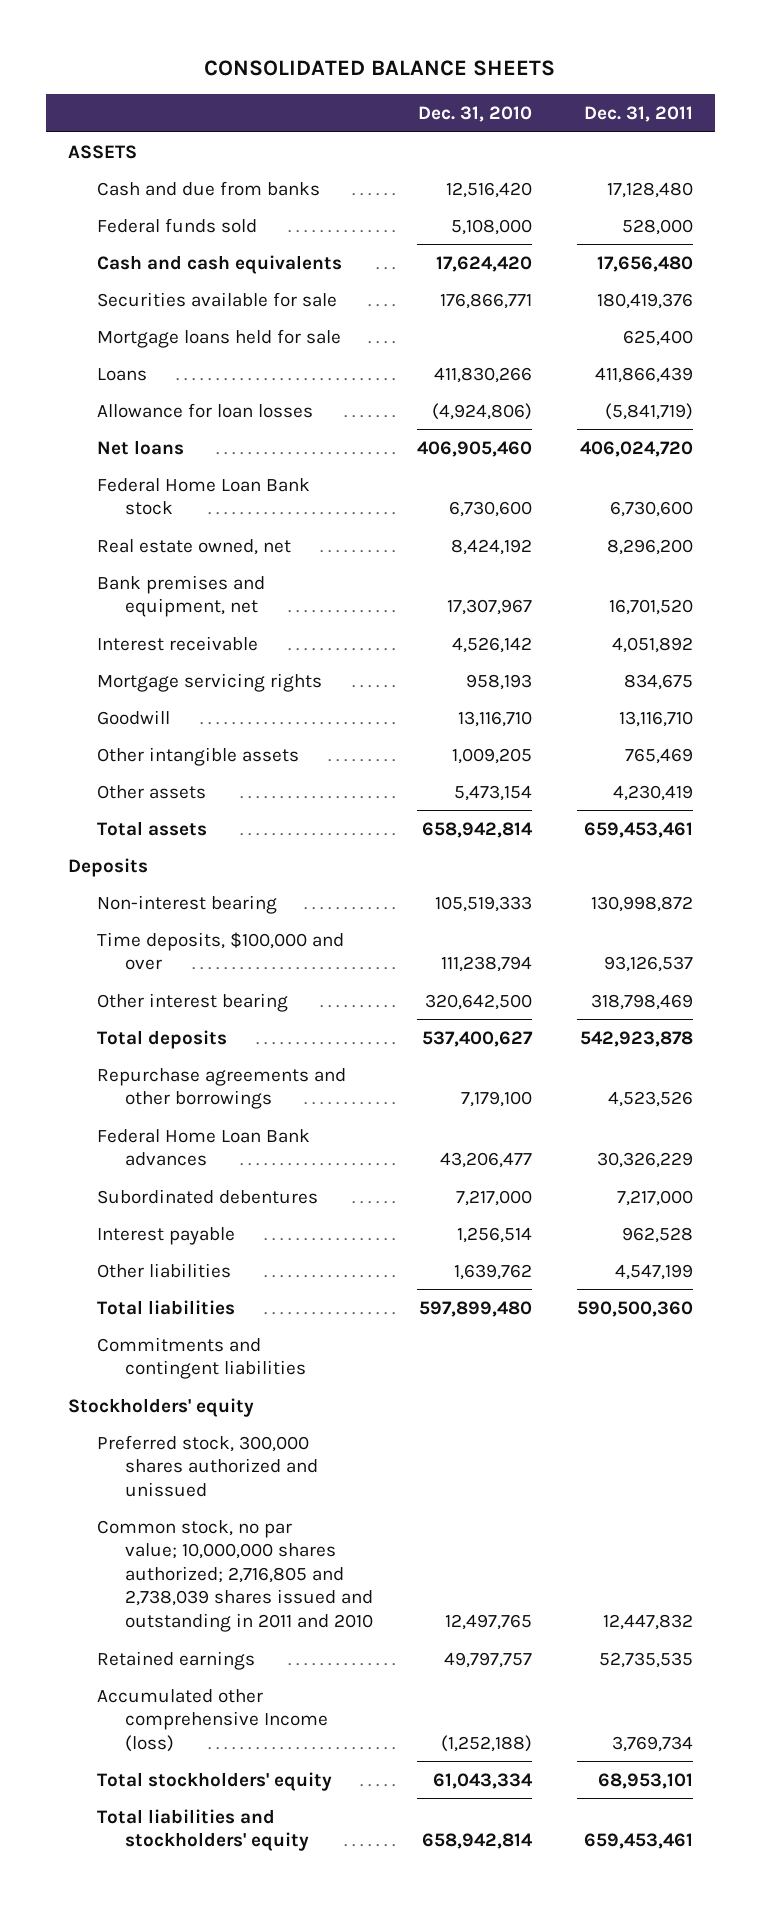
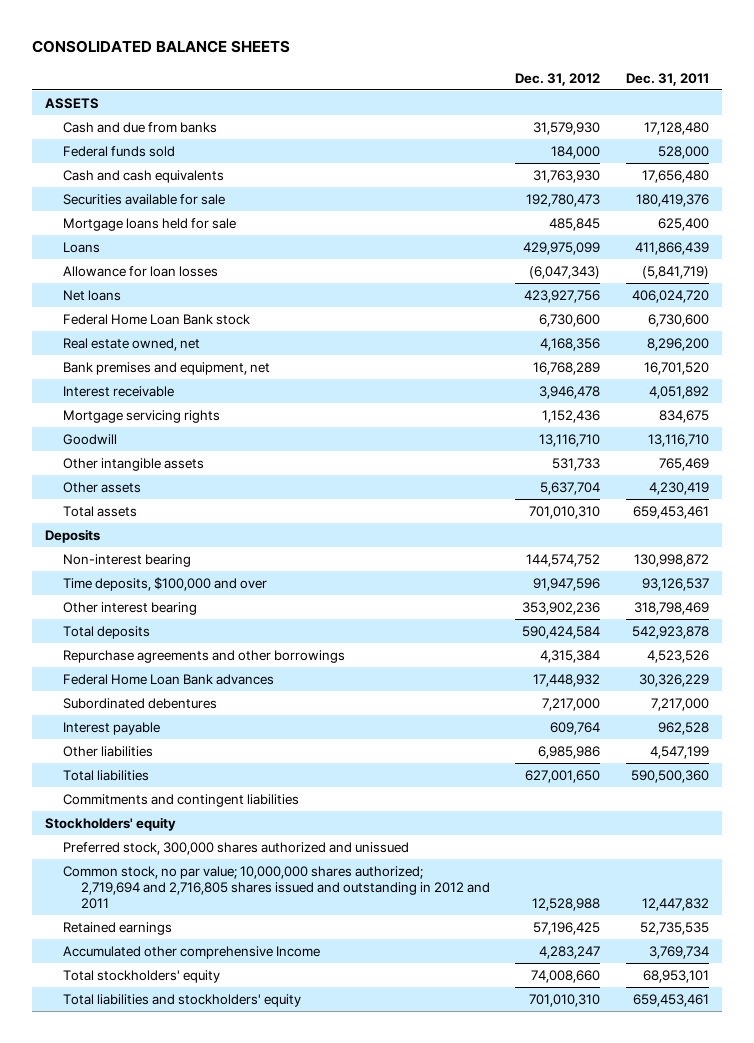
- | Dec. 31, 2010 | Dec. 31, 2011
+ | Dec. 31, 2012 | Dec. 31, 2011
- Common stock, no par value; 10,000,000 shares authorized; 2,716,805 and 2,738,039 shares issued and outstanding in 2011 and 2010 | 12,497,765 | 12,447,832
+ Common stock, no par value; 10,000,000 shares authorized; 2,719,694 and 2,716,805 shares issued and outstanding in 2012 and 2011 | 12,528,988 | 12,447,832
- Accumulated other comprehensive Income (loss) | (1,252,188) | 3,769,734
+ Accumulated other comprehensive Income | 4,283,247 | 3,769,734

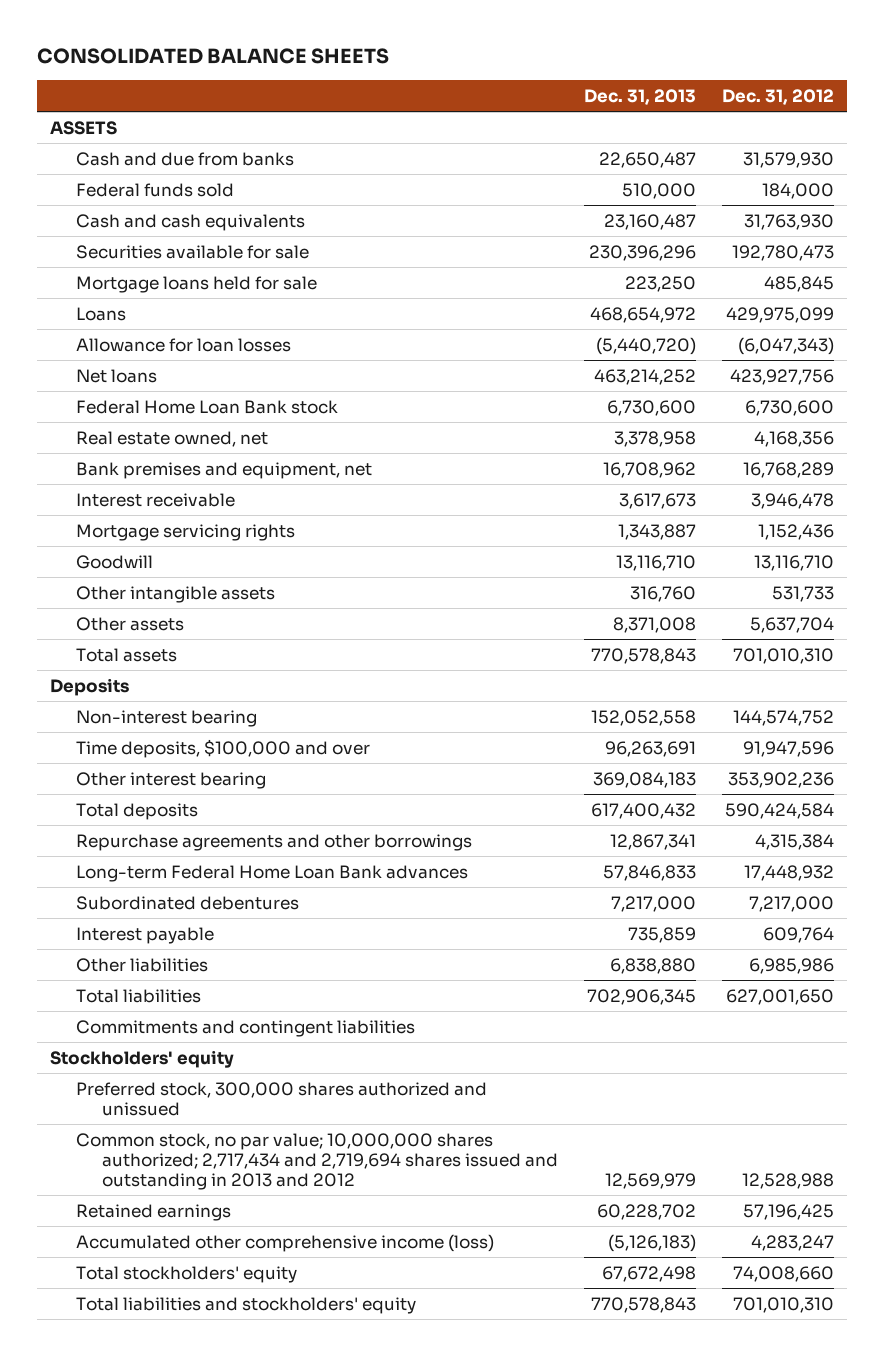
- | Dec. 31, 2012 | Dec. 31, 2011
+ | Dec. 31, 2013 | Dec. 31, 2012
- Federal Home Loan Bank advances | 17,448,932 | 30,326,229
+ Long-term Federal Home Loan Bank advances | 57,846,833 | 17,448,932
- Common stock, no par value; 10,000,000 shares authorized; 2,719,694 and 2,716,805 shares issued and outstanding in 2012 and 2011 | 12,528,988 | 12,447,832
+ Common stock, no par value; 10,000,000 shares authorized; 2,717,434 and 2,719,694 shares issued and outstanding in 2013 and 2012 | 12,569,979 | 12,528,988
- Accumulated other comprehensive Income | 4,283,247 | 3,769,734
+ Accumulated other comprehensive income (loss) | (5,126,183) | 4,283,247

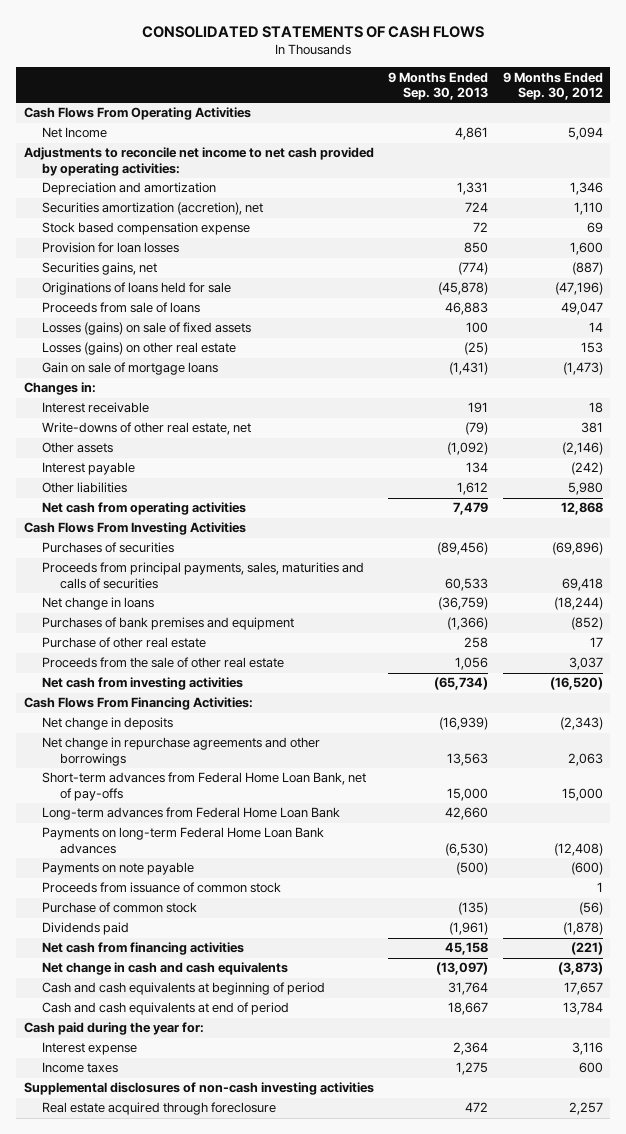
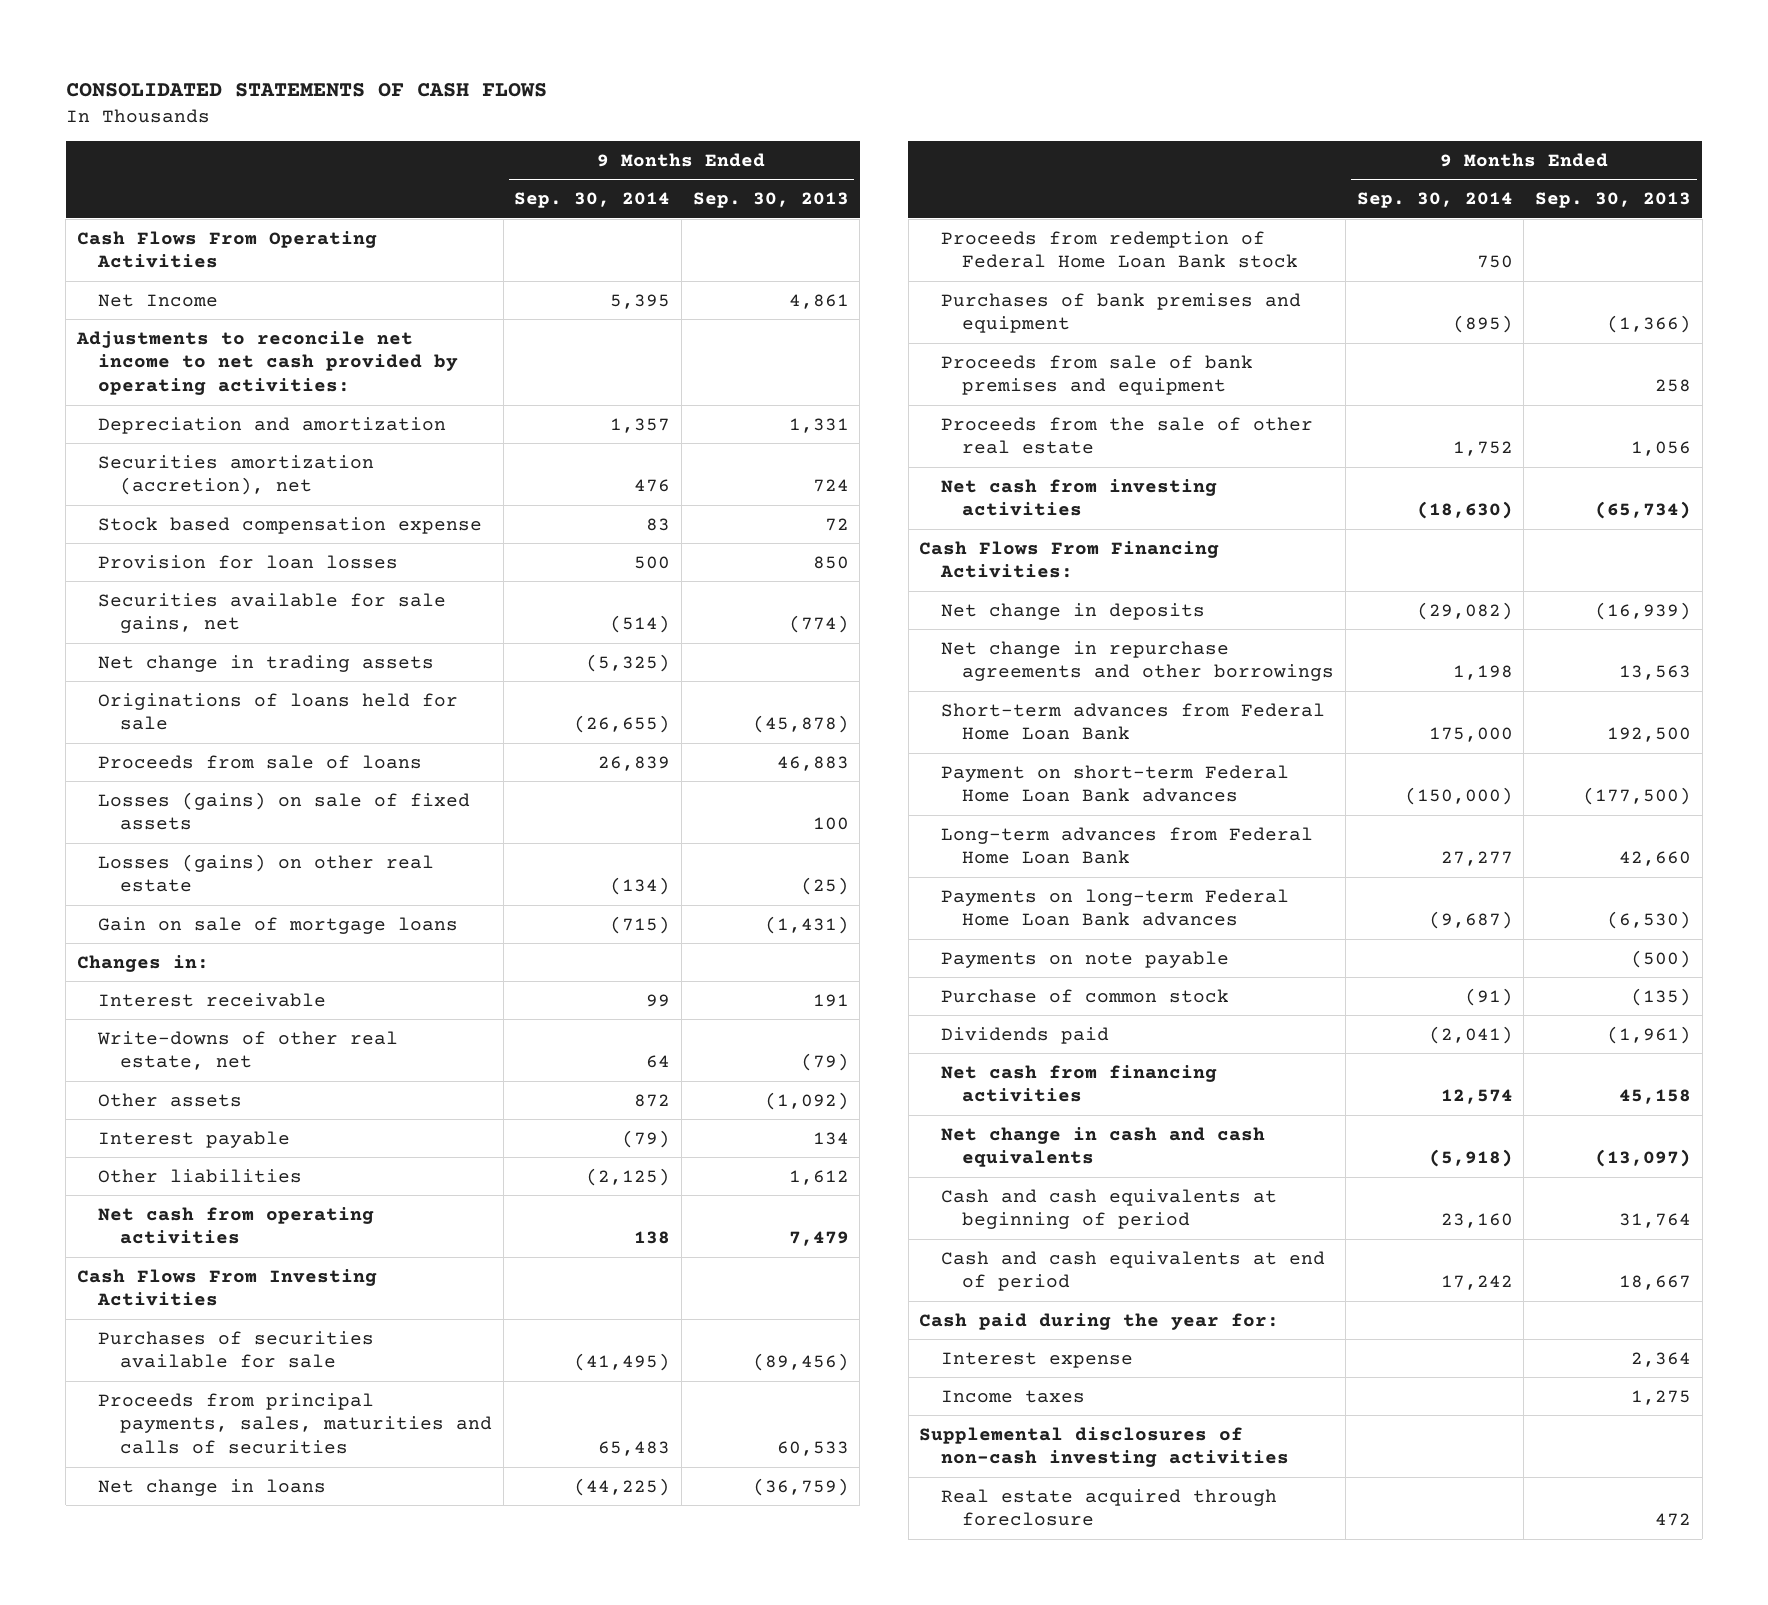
- | 9 Months Ended Sep. 30, 2013 | 9 Months Ended Sep. 30, 2012
+ | 9 Months Ended Sep. 30, 2014 | 9 Months Ended Sep. 30, 2013
- Securities gains, net | (774) | (887)
+ Securities available for sale gains, net | (514) | (774)
+ Net change in trading assets | (5,325) |
- Purchases of securities | (89,456) | (69,896)
+ Purchases of securities available for sale | (41,495) | (89,456)
+ Proceeds from redemption of Federal Home Loan Bank stock | 750 |
- Purchase of other real estate | 258 | 17
+ Proceeds from sale of bank premises and equipment | | 258
- Short-term advances from Federal Home Loan Bank, net of pay-offs | 15,000 | 15,000
+ Short-term advances from Federal Home Loan Bank | 175,000 | 192,500
+ Payment on short-term Federal Home Loan Bank advances | (150,000) | (177,500)
- Proceeds from issuance of common stock | | 1

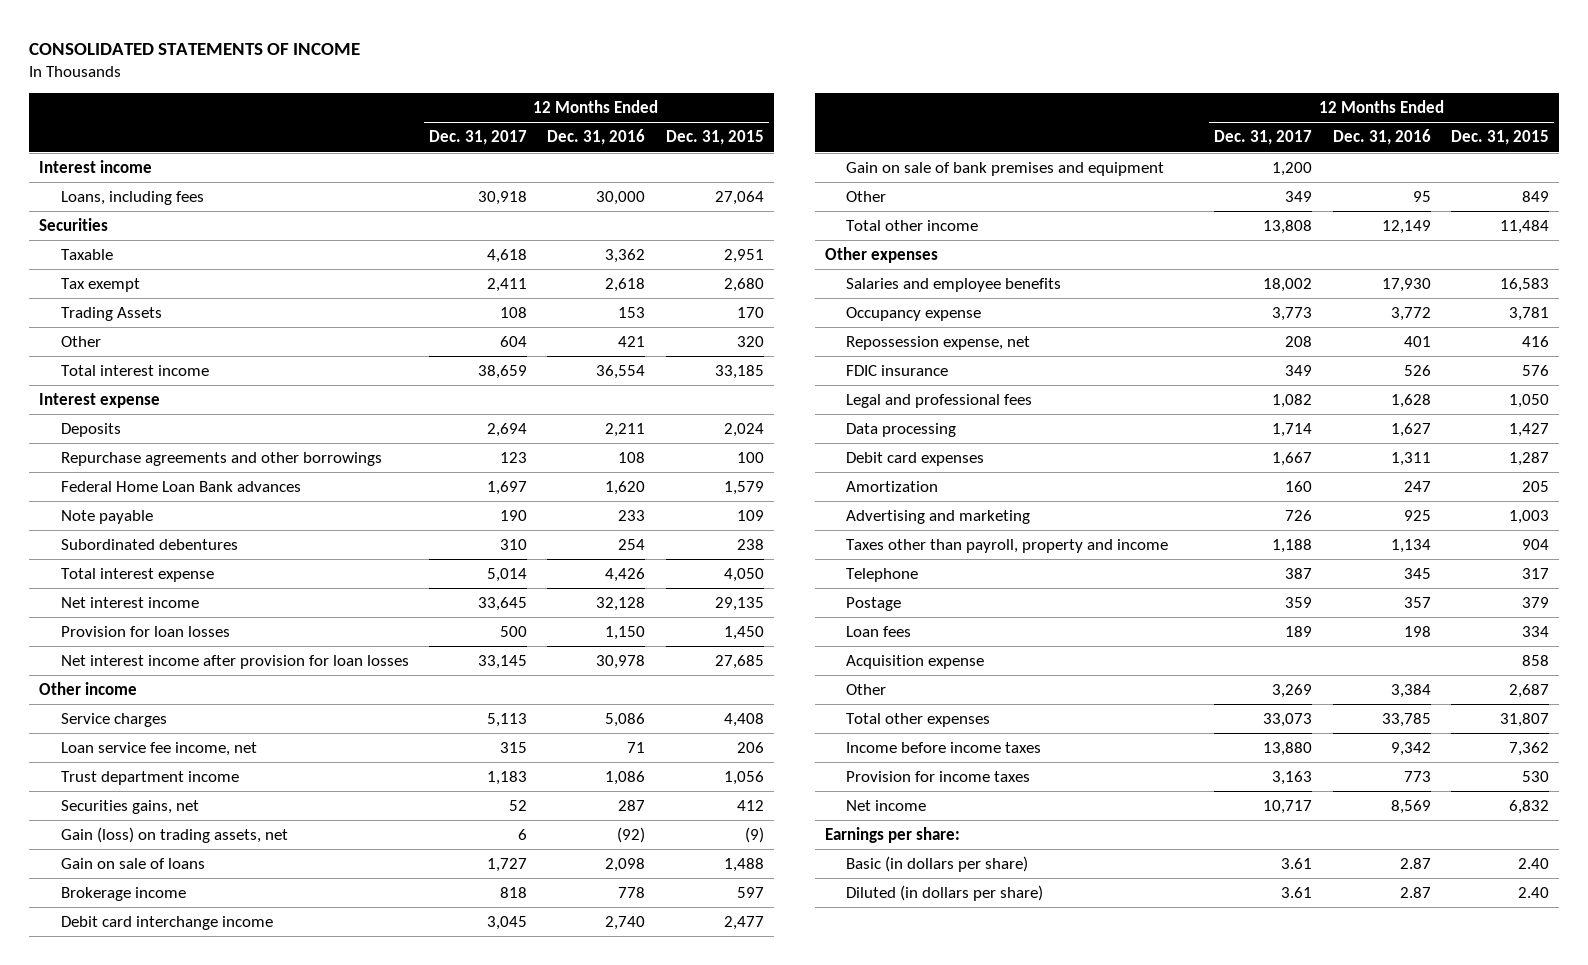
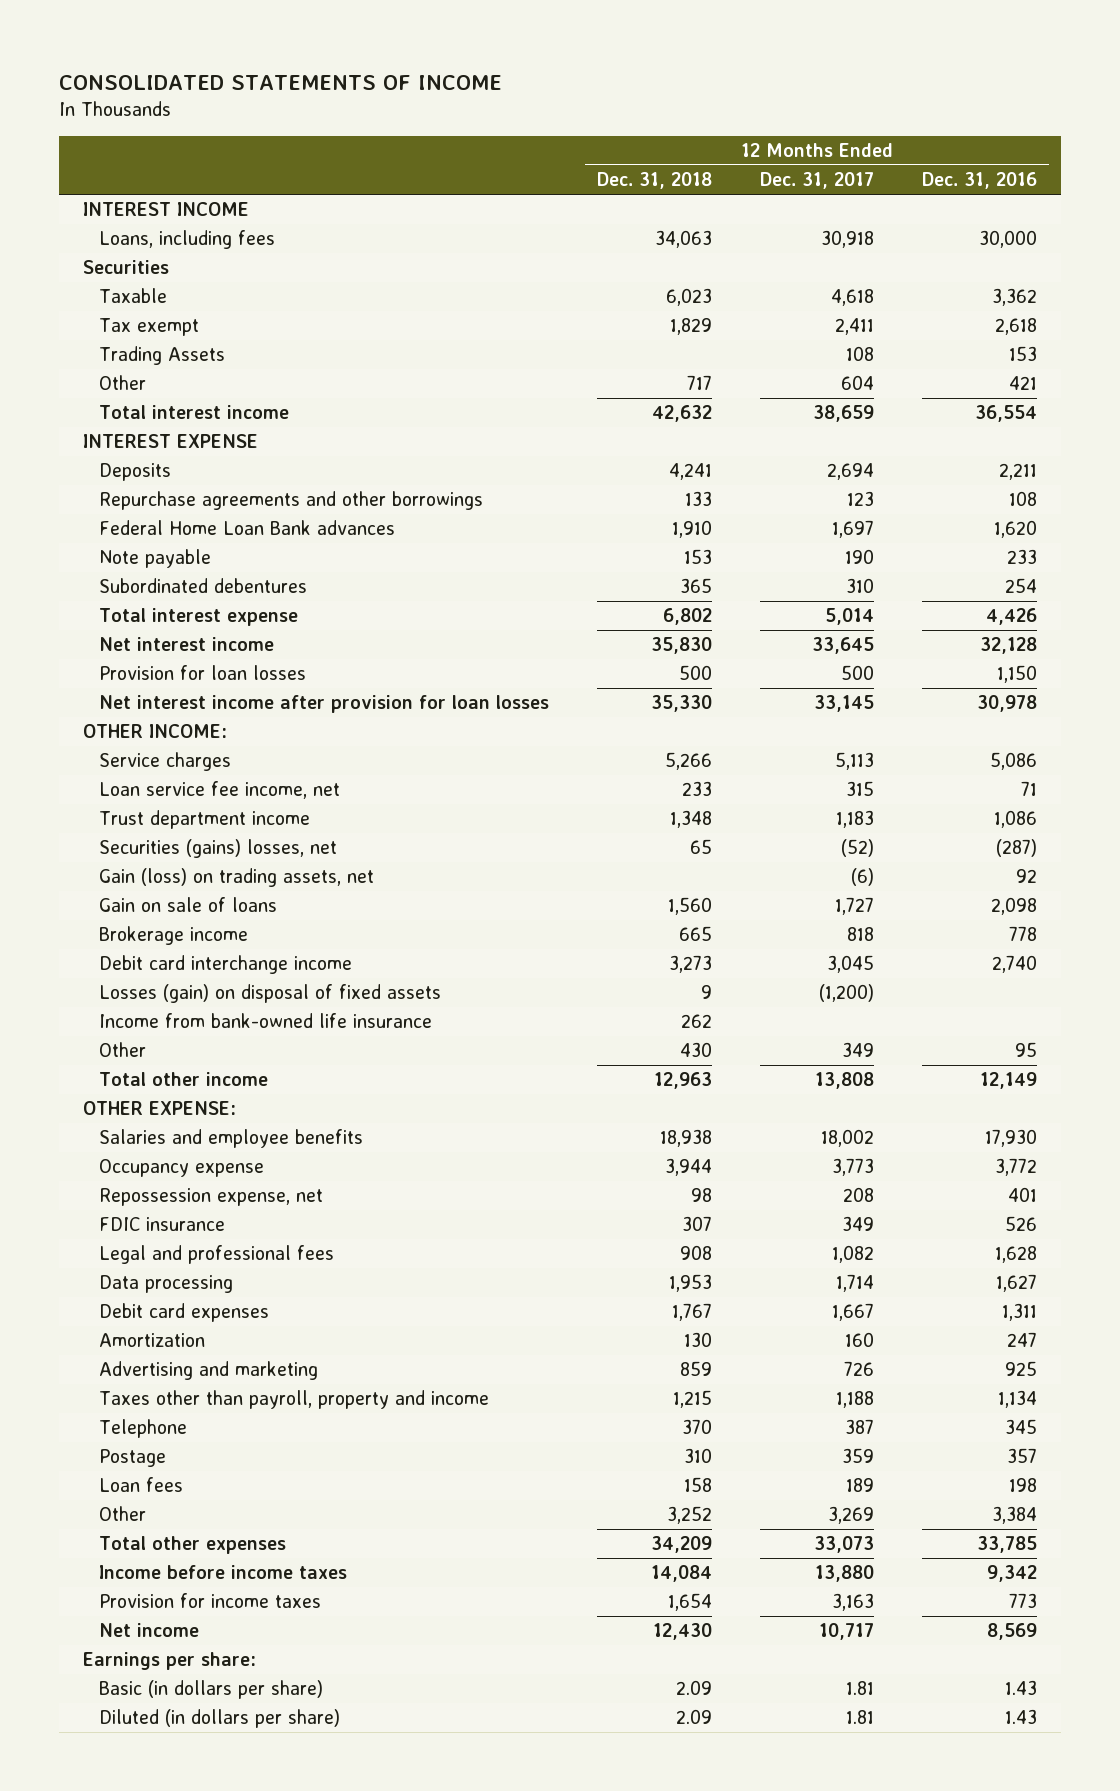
- | 12 Months Ended Dec. 31, 2017 | 12 Months Ended Dec. 31, 2016 | 12 Months Ended Dec. 31, 2015
+ | 12 Months Ended Dec. 31, 2018 | 12 Months Ended Dec. 31, 2017 | 12 Months Ended Dec. 31, 2016
- Interest income
+ INTEREST INCOME
- Interest expense
+ INTEREST EXPENSE
- Other income
+ OTHER INCOME:
- Securities gains, net | 52 | 287 | 412
- Gain (loss) on trading assets, net | 6 | (92) | (9)
+ Securities (gains) losses, net | 65 | (52) | (287)
+ Gain (loss) on trading assets, net | | (6) | 92
- Gain on sale of bank premises and equipment | 1,200 | |
+ Losses (gain) on disposal of fixed assets | 9 | (1,200) |
+ Income from bank-owned life insurance | 262 | |
- Other expenses
+ OTHER EXPENSE:
- Acquisition expense | | | 858
- Basic (in dollars per share) | 3.61 | 2.87 | 2.40
- Diluted (in dollars per share) | 3.61 | 2.87 | 2.40
+ Basic (in dollars per share) | 2.09 | 1.81 | 1.43
+ Diluted (in dollars per share) | 2.09 | 1.81 | 1.43

